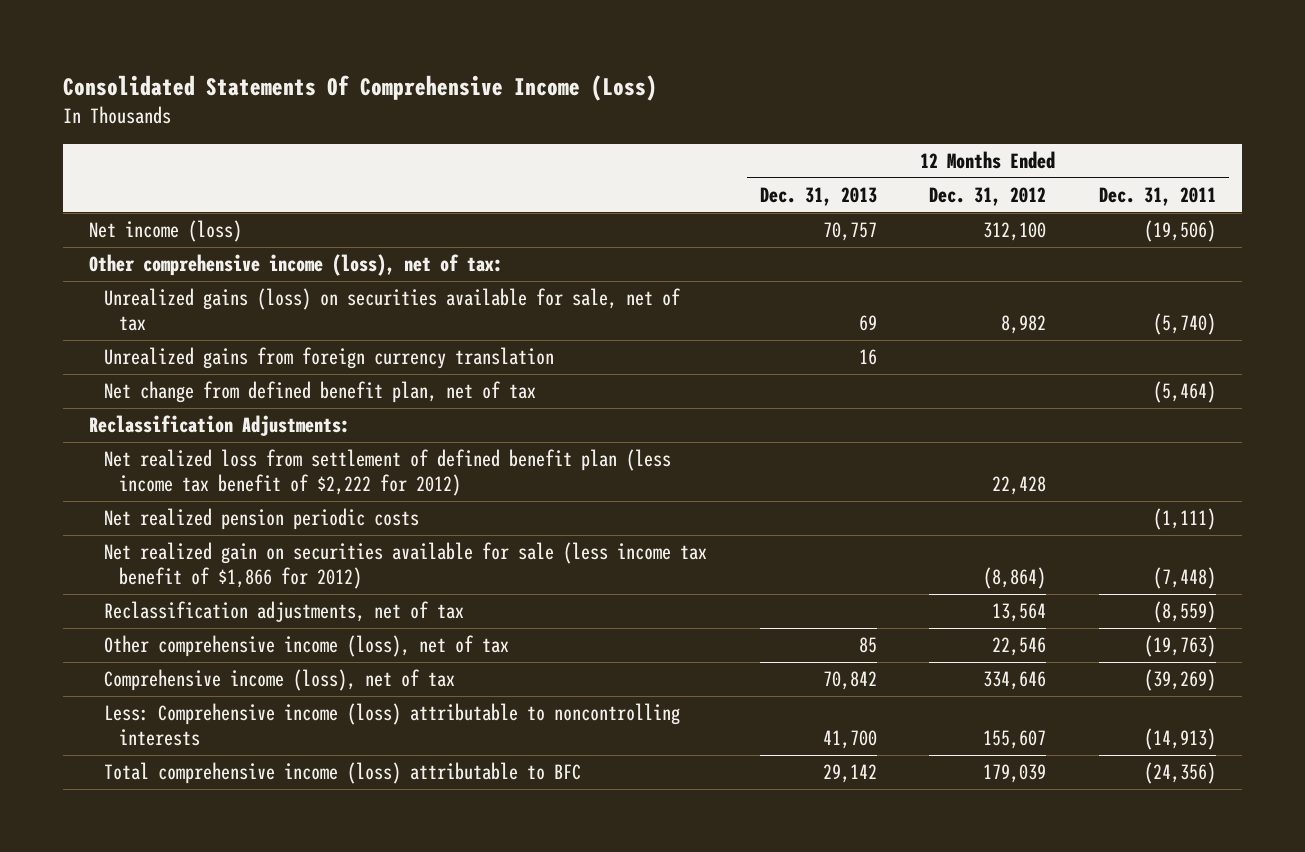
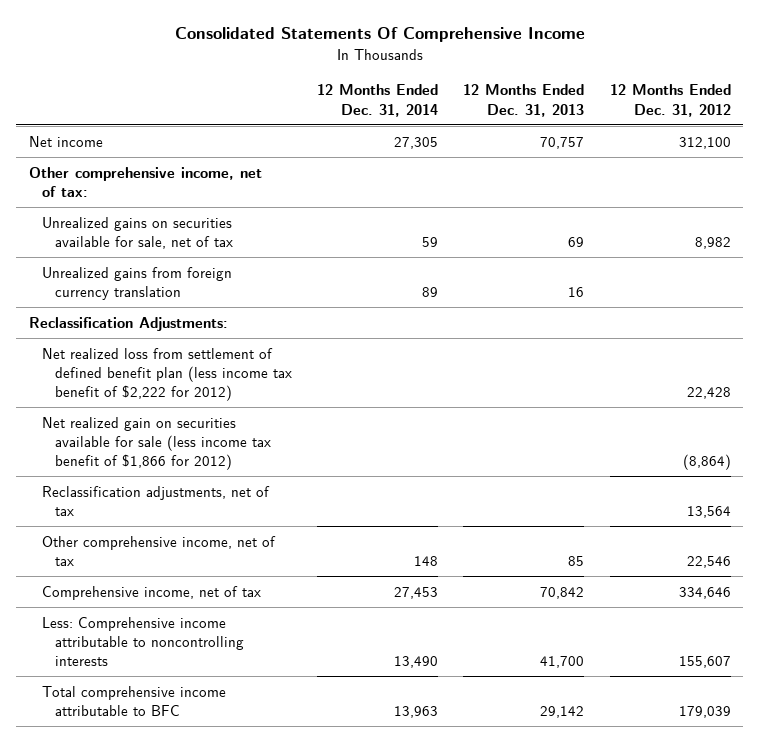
- Consolidated Statements Of Comprehensive Income (Loss)
+ Consolidated Statements Of Comprehensive Income
- | 12 Months Ended Dec. 31, 2013 | 12 Months Ended Dec. 31, 2012 | 12 Months Ended Dec. 31, 2011
+ | 12 Months Ended Dec. 31, 2014 | 12 Months Ended Dec. 31, 2013 | 12 Months Ended Dec. 31, 2012
- Net income (loss) | 70,757 | 312,100 | (19,506)
- Other comprehensive income (loss), net of tax:
- Unrealized gains (loss) on securities available for sale, net of tax | 69 | 8,982 | (5,740)
+ Net income | 27,305 | 70,757 | 312,100
+ Other comprehensive income, net of tax:
+ Unrealized gains on securities available for sale, net of tax | 59 | 69 | 8,982
- Net change from defined benefit plan, net of tax | | | (5,464)
- Net realized pension periodic costs | | | (1,111)
- Other comprehensive income (loss), net of tax | 85 | 22,546 | (19,763)
- Comprehensive income (loss), net of tax | 70,842 | 334,646 | (39,269)
- Less: Comprehensive income (loss) attributable to noncontrolling interests | 41,700 | 155,607 | (14,913)
- Total comprehensive income (loss) attributable to BFC | 29,142 | 179,039 | (24,356)
+ Other comprehensive income, net of tax | 148 | 85 | 22,546
+ Comprehensive income, net of tax | 27,453 | 70,842 | 334,646
+ Less: Comprehensive income attributable to noncontrolling interests | 13,490 | 41,700 | 155,607
+ Total comprehensive income attributable to BFC | 13,963 | 29,142 | 179,039

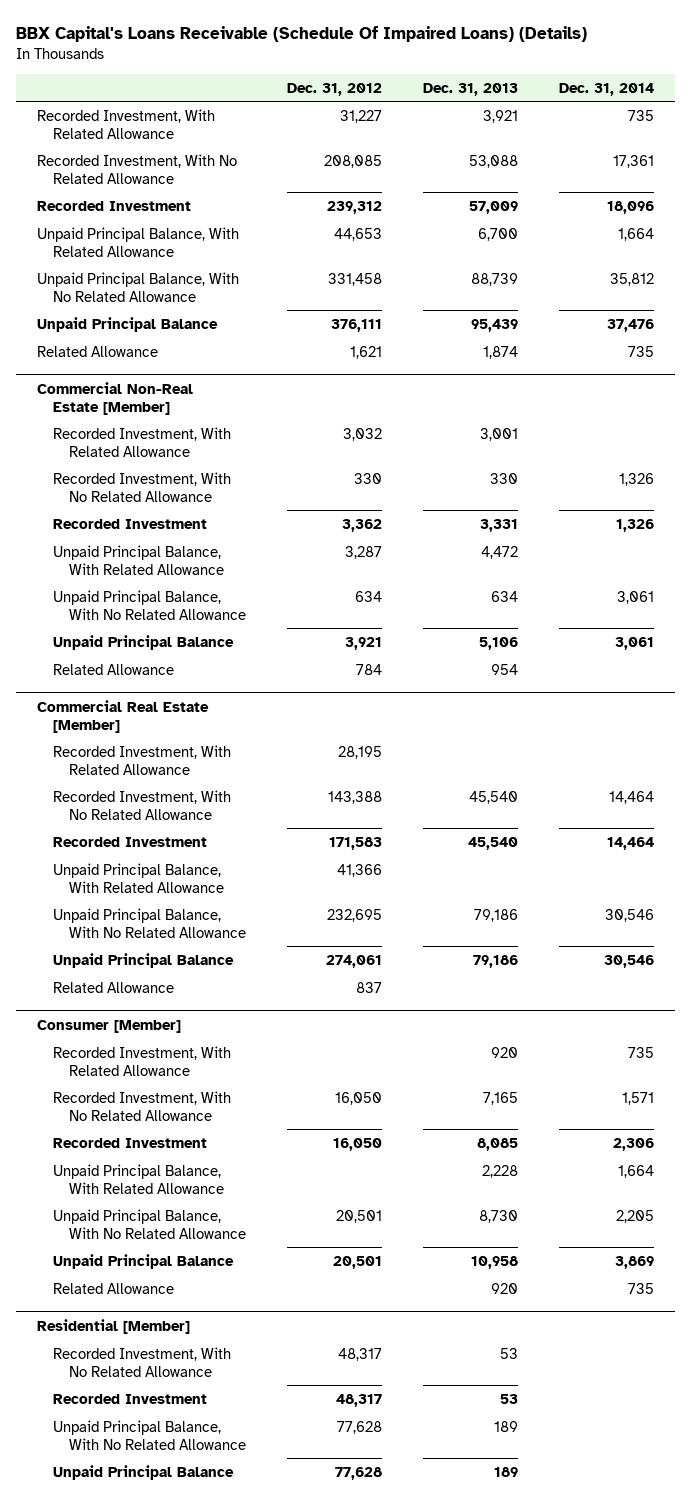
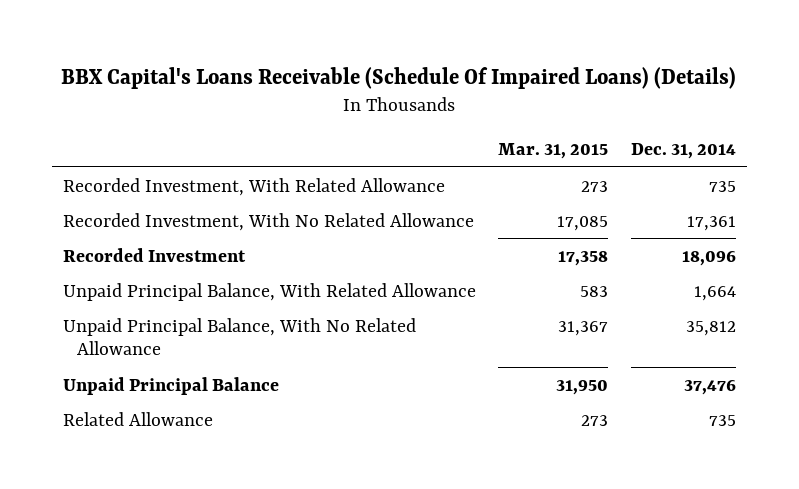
- | Dec. 31, 2012 | Dec. 31, 2013 | Dec. 31, 2014
+ | Mar. 31, 2015 | Dec. 31, 2014
- Commercial Non-Real Estate [Member]
- Recorded Investment, With Related Allowance | 3,032 | 3,001 |
- Recorded Investment, With No Related Allowance | 330 | 330 | 1,326
- Recorded Investment | 3,362 | 3,331 | 1,326
- Unpaid Principal Balance, With Related Allowance | 3,287 | 4,472 |
- Unpaid Principal Balance, With No Related Allowance | 634 | 634 | 3,061
- Unpaid Principal Balance | 3,921 | 5,106 | 3,061
- Related Allowance | 784 | 954 |
- Commercial Real Estate [Member]
- Recorded Investment, With Related Allowance | 28,195 | |
- Recorded Investment, With No Related Allowance | 143,388 | 45,540 | 14,464
- Recorded Investment | 171,583 | 45,540 | 14,464
- Unpaid Principal Balance, With Related Allowance | 41,366 | |
- Unpaid Principal Balance, With No Related Allowance | 232,695 | 79,186 | 30,546
- Unpaid Principal Balance | 274,061 | 79,186 | 30,546
- Related Allowance | 837 | |
- Consumer [Member]
- Recorded Investment, With Related Allowance | | 920 | 735
- Recorded Investment, With No Related Allowance | 16,050 | 7,165 | 1,571
- Recorded Investment | 16,050 | 8,085 | 2,306
- Unpaid Principal Balance, With Related Allowance | | 2,228 | 1,664
- Unpaid Principal Balance, With No Related Allowance | 20,501 | 8,730 | 2,205
- Unpaid Principal Balance | 20,501 | 10,958 | 3,869
- Related Allowance | | 920 | 735
- Residential [Member]
- Recorded Investment, With No Related Allowance | 48,317 | 53 |
- Recorded Investment | 48,317 | 53 |
- Unpaid Principal Balance, With No Related Allowance | 77,628 | 189 |
- Unpaid Principal Balance | 77,628 | 189 |

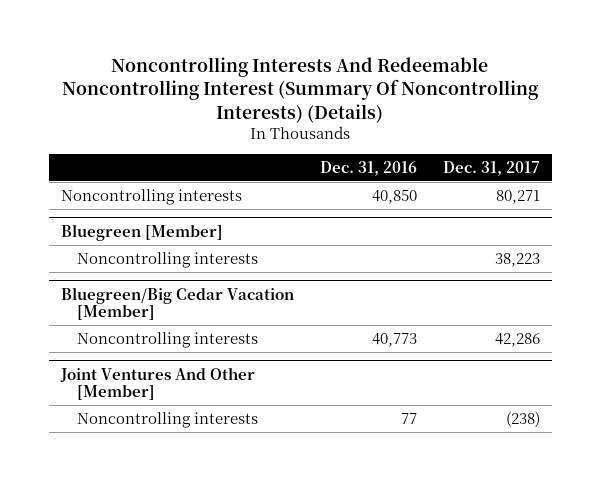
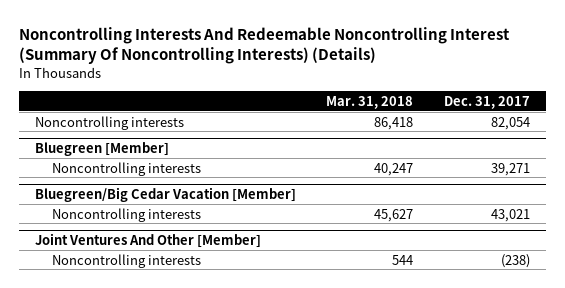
- | Dec. 31, 2016 | Dec. 31, 2017
+ | Mar. 31, 2018 | Dec. 31, 2017
- Noncontrolling interests | 40,850 | 80,271
+ Noncontrolling interests | 86,418 | 82,054
@ Bluegreen [Member]
- Noncontrolling interests | | 38,223
+ Noncontrolling interests | 40,247 | 39,271
@ Bluegreen/Big Cedar Vacation [Member]
- Noncontrolling interests | 40,773 | 42,286
+ Noncontrolling interests | 45,627 | 43,021

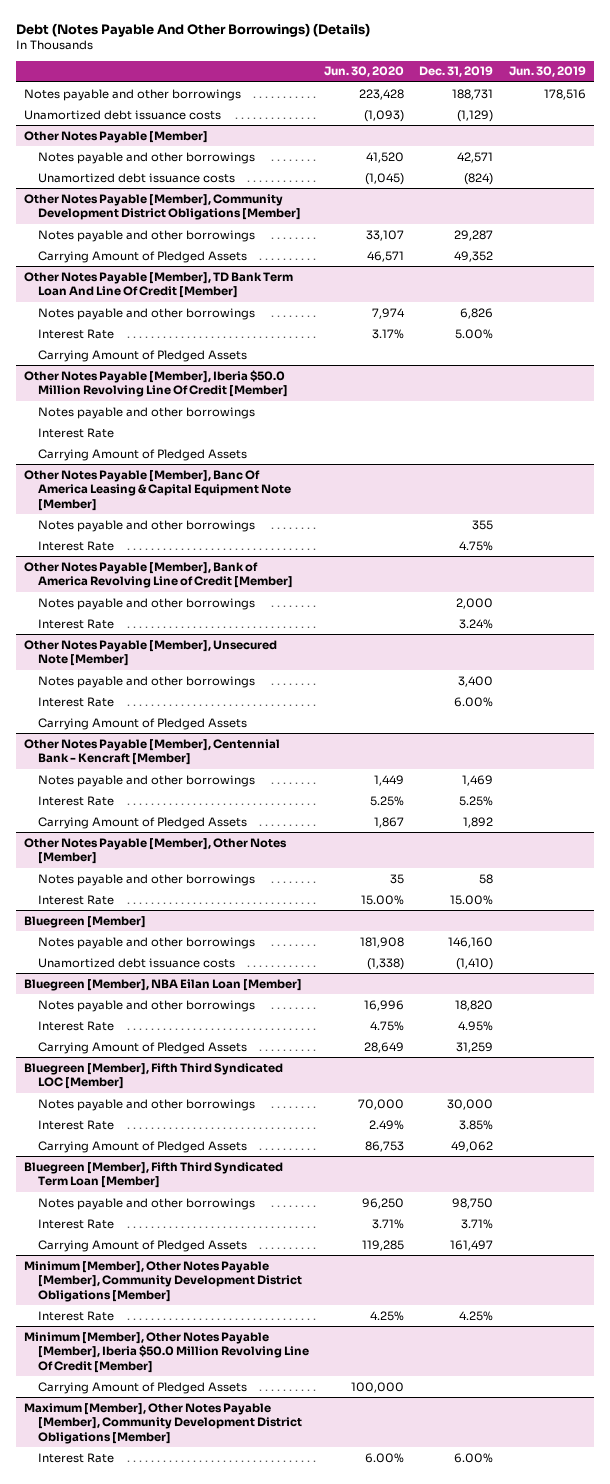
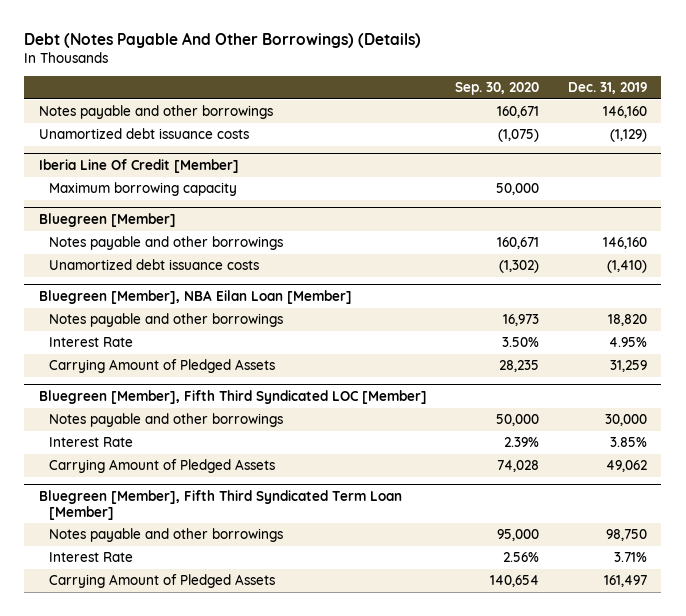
- | Jun. 30, 2020 | Dec. 31, 2019 | Jun. 30, 2019
+ | Sep. 30, 2020 | Dec. 31, 2019
- Notes payable and other borrowings | 223,428 | 188,731 | 178,516
+ Notes payable and other borrowings | 160,671 | 146,160
- Other Notes Payable [Member]
- Notes payable and other borrowings | 41,520 | 42,571 |
- Unamortized debt issuance costs | (1,045) | (824) |
- Other Notes Payable [Member], Community Development District Obligations [Member]
- Notes payable and other borrowings | 33,107 | 29,287 |
- Carrying Amount of Pledged Assets | 46,571 | 49,352 |
- Other Notes Payable [Member], TD Bank Term Loan And Line Of Credit [Member]
- Notes payable and other borrowings | 7,974 | 6,826 |
- Interest Rate | 3.17% | 5.00% |
- Carrying Amount of Pledged Assets
- Other Notes Payable [Member], Iberia $50.0 Million Revolving Line Of Credit [Member]
- Notes payable and other borrowings
- Interest Rate
- Carrying Amount of Pledged Assets
- Other Notes Payable [Member], Banc Of America Leasing & Capital Equipment Note [Member]
- Notes payable and other borrowings | | 355 |
- Interest Rate | | 4.75% |
- Other Notes Payable [Member], Bank of America Revolving Line of Credit [Member]
- Notes payable and other borrowings | | 2,000 |
- Interest Rate | | 3.24% |
- Other Notes Payable [Member], Unsecured Note [Member]
- Notes payable and other borrowings | | 3,400 |
- Interest Rate | | 6.00% |
- Carrying Amount of Pledged Assets
- Other Notes Payable [Member], Centennial Bank - Kencraft [Member]
- Notes payable and other borrowings | 1,449 | 1,469 |
- Interest Rate | 5.25% | 5.25% |
- Carrying Amount of Pledged Assets | 1,867 | 1,892 |
- Other Notes Payable [Member], Other Notes [Member]
- Notes payable and other borrowings | 35 | 58 |
- Interest Rate | 15.00% | 15.00% |
+ Iberia Line Of Credit [Member]
+ Maximum borrowing capacity | 50,000 |
- Minimum [Member], Other Notes Payable [Member], Community Development District Obligations [Member]
- Interest Rate | 4.25% | 4.25% |
- Minimum [Member], Other Notes Payable [Member], Iberia $50.0 Million Revolving Line Of Credit [Member]
- Carrying Amount of Pledged Assets | 100,000 | |
- Maximum [Member], Other Notes Payable [Member], Community Development District Obligations [Member]
- Interest Rate | 6.00% | 6.00% |

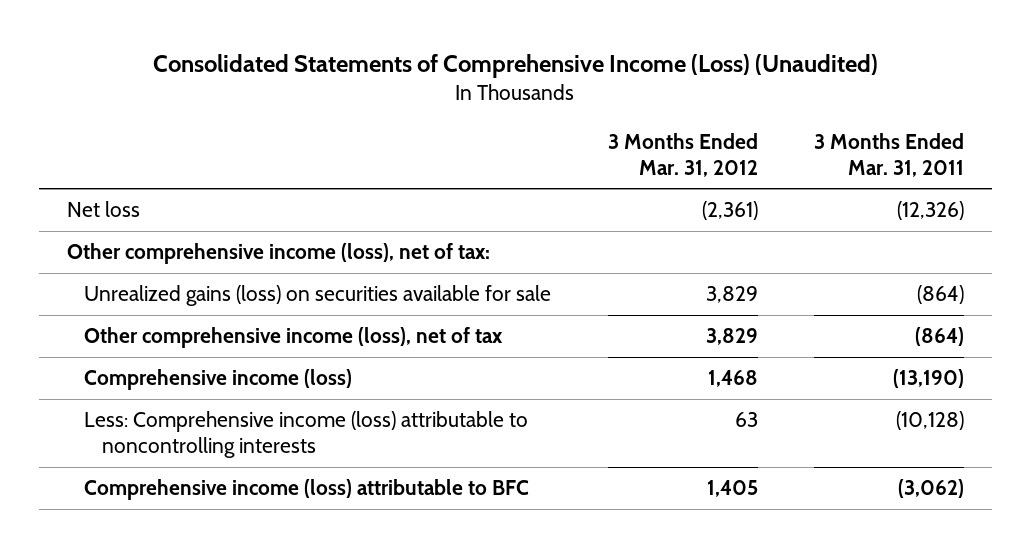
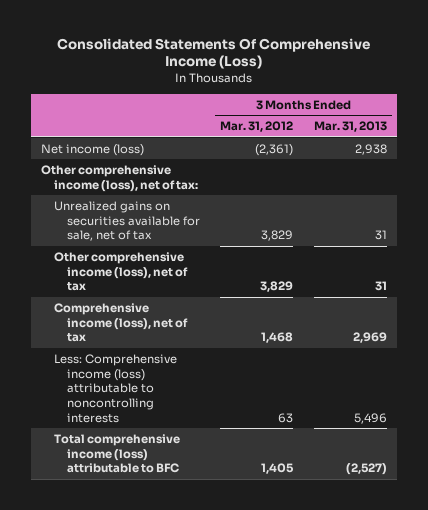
- Consolidated Statements of Comprehensive Income (Loss) (Unaudited)
+ Consolidated Statements Of Comprehensive Income (Loss)
- | 3 Months Ended Mar. 31, 2012 | 3 Months Ended Mar. 31, 2011
+ | 3 Months Ended Mar. 31, 2012 | 3 Months Ended Mar. 31, 2013
- Net loss | (2,361) | (12,326)
+ Net income (loss) | (2,361) | 2,938
- Unrealized gains (loss) on securities available for sale | 3,829 | (864)
+ Unrealized gains on securities available for sale, net of tax | 3,829 | 31
- Comprehensive income (loss) | 1,468 | (13,190)
+ Comprehensive income (loss), net of tax | 1,468 | 2,969
- Comprehensive income (loss) attributable to BFC | 1,405 | (3,062)
+ Total comprehensive income (loss) attributable to BFC | 1,405 | (2,527)

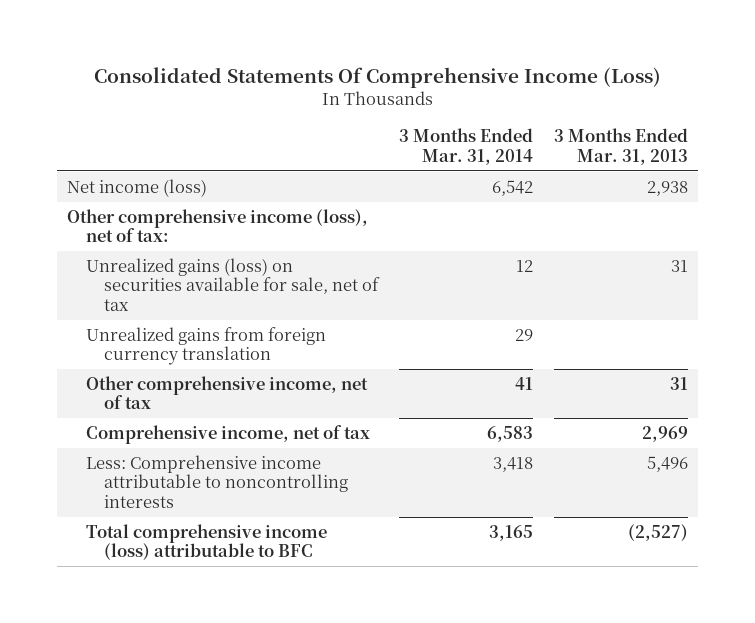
- | 3 Months Ended Mar. 31, 2012 | 3 Months Ended Mar. 31, 2013
+ | 3 Months Ended Mar. 31, 2014 | 3 Months Ended Mar. 31, 2013
- Unrealized gains on securities available for sale, net of tax | 3,829 | 31
- Other comprehensive income (loss), net of tax | 3,829 | 31
- Comprehensive income (loss), net of tax | 1,468 | 2,969
- Less: Comprehensive income (loss) attributable to noncontrolling interests | 63 | 5,496
+ Unrealized gains (loss) on securities available for sale, net of tax | 12 | 31
+ Unrealized gains from foreign currency translation | 29 |
+ Other comprehensive income, net of tax | 41 | 31
+ Comprehensive income, net of tax | 6,583 | 2,969
+ Less: Comprehensive income attributable to noncontrolling interests | 3,418 | 5,496

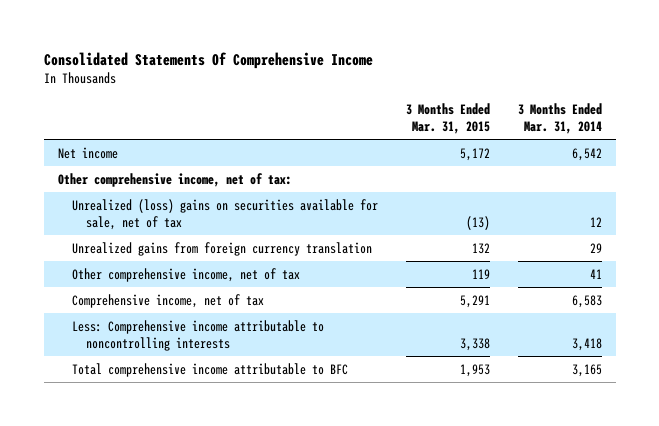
- Consolidated Statements Of Comprehensive Income (Loss)
+ Consolidated Statements Of Comprehensive Income
- | 3 Months Ended Mar. 31, 2014 | 3 Months Ended Mar. 31, 2013
+ | 3 Months Ended Mar. 31, 2015 | 3 Months Ended Mar. 31, 2014
- Net income (loss) | 6,542 | 2,938
- Other comprehensive income (loss), net of tax:
- Unrealized gains (loss) on securities available for sale, net of tax | 12 | 31
+ Net income | 5,172 | 6,542
+ Other comprehensive income, net of tax:
+ Unrealized (loss) gains on securities available for sale, net of tax | (13) | 12
- Total comprehensive income (loss) attributable to BFC | 3,165 | (2,527)
+ Total comprehensive income attributable to BFC | 1,953 | 3,165

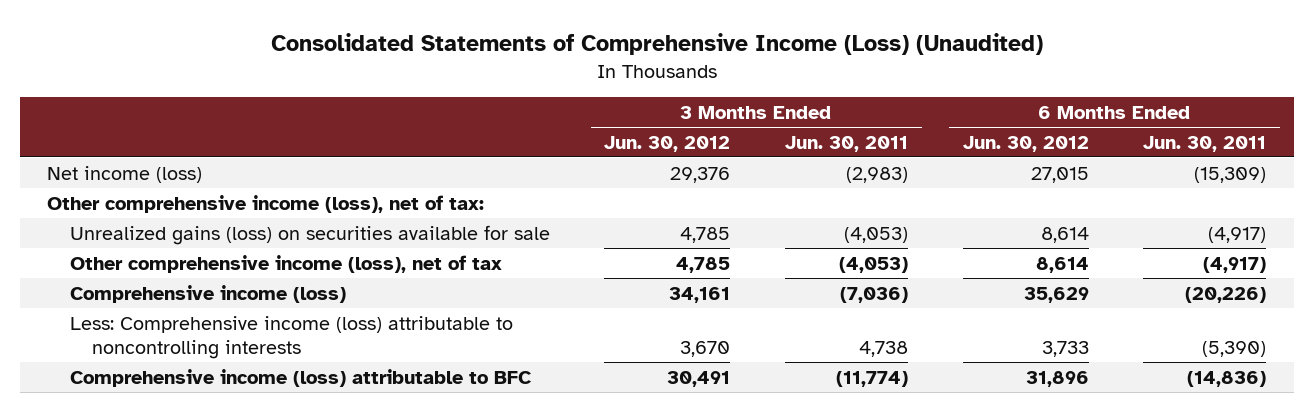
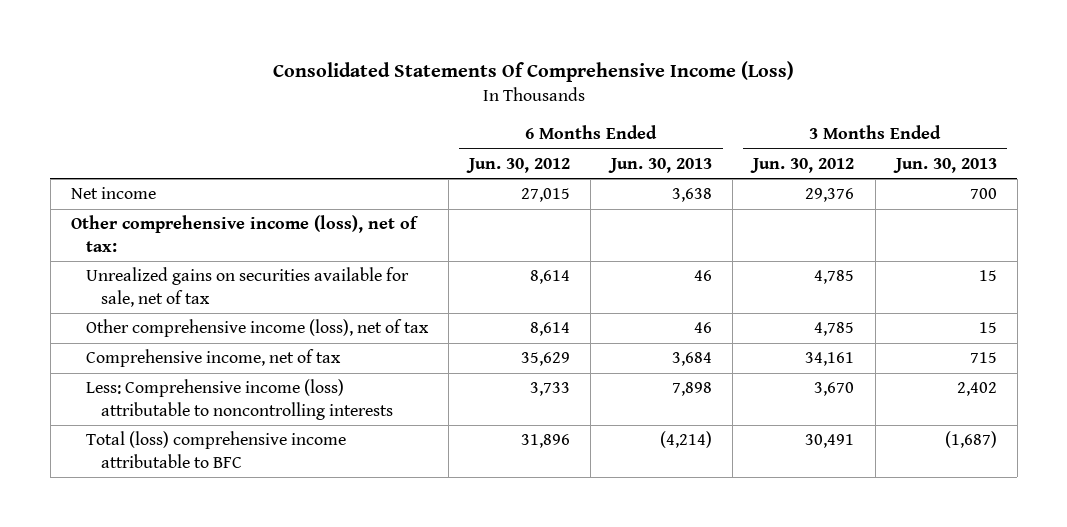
- Consolidated Statements of Comprehensive Income (Loss) (Unaudited)
+ Consolidated Statements Of Comprehensive Income (Loss)
- | 3 Months Ended Jun. 30, 2012 | 3 Months Ended Jun. 30, 2011 | 6 Months Ended Jun. 30, 2012 | 6 Months Ended Jun. 30, 2011
+ | 6 Months Ended Jun. 30, 2012 | 6 Months Ended Jun. 30, 2013 | 3 Months Ended Jun. 30, 2012 | 3 Months Ended Jun. 30, 2013
- Net income (loss) | 29,376 | (2,983) | 27,015 | (15,309)
+ Net income | 27,015 | 3,638 | 29,376 | 700
- Unrealized gains (loss) on securities available for sale | 4,785 | (4,053) | 8,614 | (4,917)
+ Unrealized gains on securities available for sale, net of tax | 8,614 | 46 | 4,785 | 15
- Comprehensive income (loss) | 34,161 | (7,036) | 35,629 | (20,226)
+ Comprehensive income, net of tax | 35,629 | 3,684 | 34,161 | 715
- Comprehensive income (loss) attributable to BFC | 30,491 | (11,774) | 31,896 | (14,836)
+ Total (loss) comprehensive income attributable to BFC | 31,896 | (4,214) | 30,491 | (1,687)

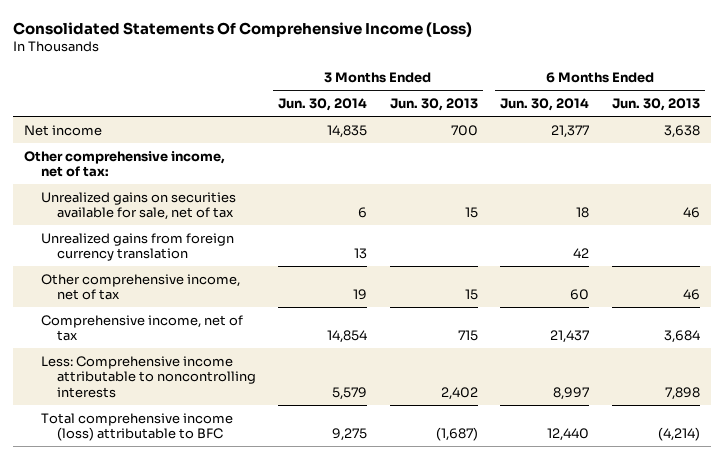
- | 6 Months Ended Jun. 30, 2012 | 6 Months Ended Jun. 30, 2013 | 3 Months Ended Jun. 30, 2012 | 3 Months Ended Jun. 30, 2013
+ | 3 Months Ended Jun. 30, 2014 | 3 Months Ended Jun. 30, 2013 | 6 Months Ended Jun. 30, 2014 | 6 Months Ended Jun. 30, 2013
- Other comprehensive income (loss), net of tax:
+ Other comprehensive income, net of tax:
- Other comprehensive income (loss), net of tax | 8,614 | 46 | 4,785 | 15
+ Unrealized gains from foreign currency translation | 13 | | 42 |
+ Other comprehensive income, net of tax | 19 | 15 | 60 | 46
- Less: Comprehensive income (loss) attributable to noncontrolling interests | 3,733 | 7,898 | 3,670 | 2,402
- Total (loss) comprehensive income attributable to BFC | 31,896 | (4,214) | 30,491 | (1,687)
+ Less: Comprehensive income attributable to noncontrolling interests | 5,579 | 2,402 | 8,997 | 7,898
+ Total comprehensive income (loss) attributable to BFC | 9,275 | (1,687) | 12,440 | (4,214)

